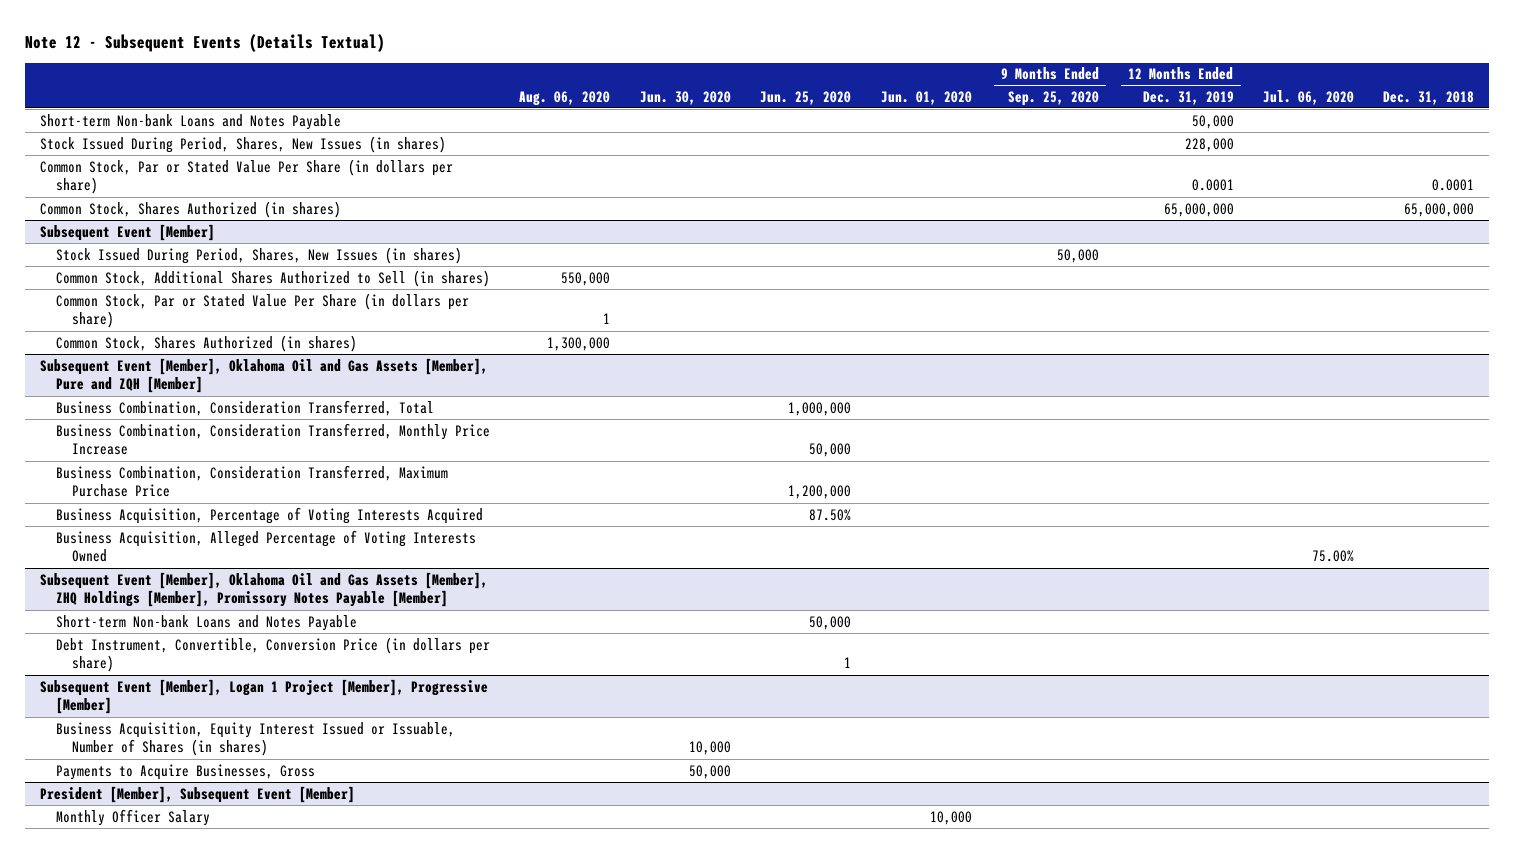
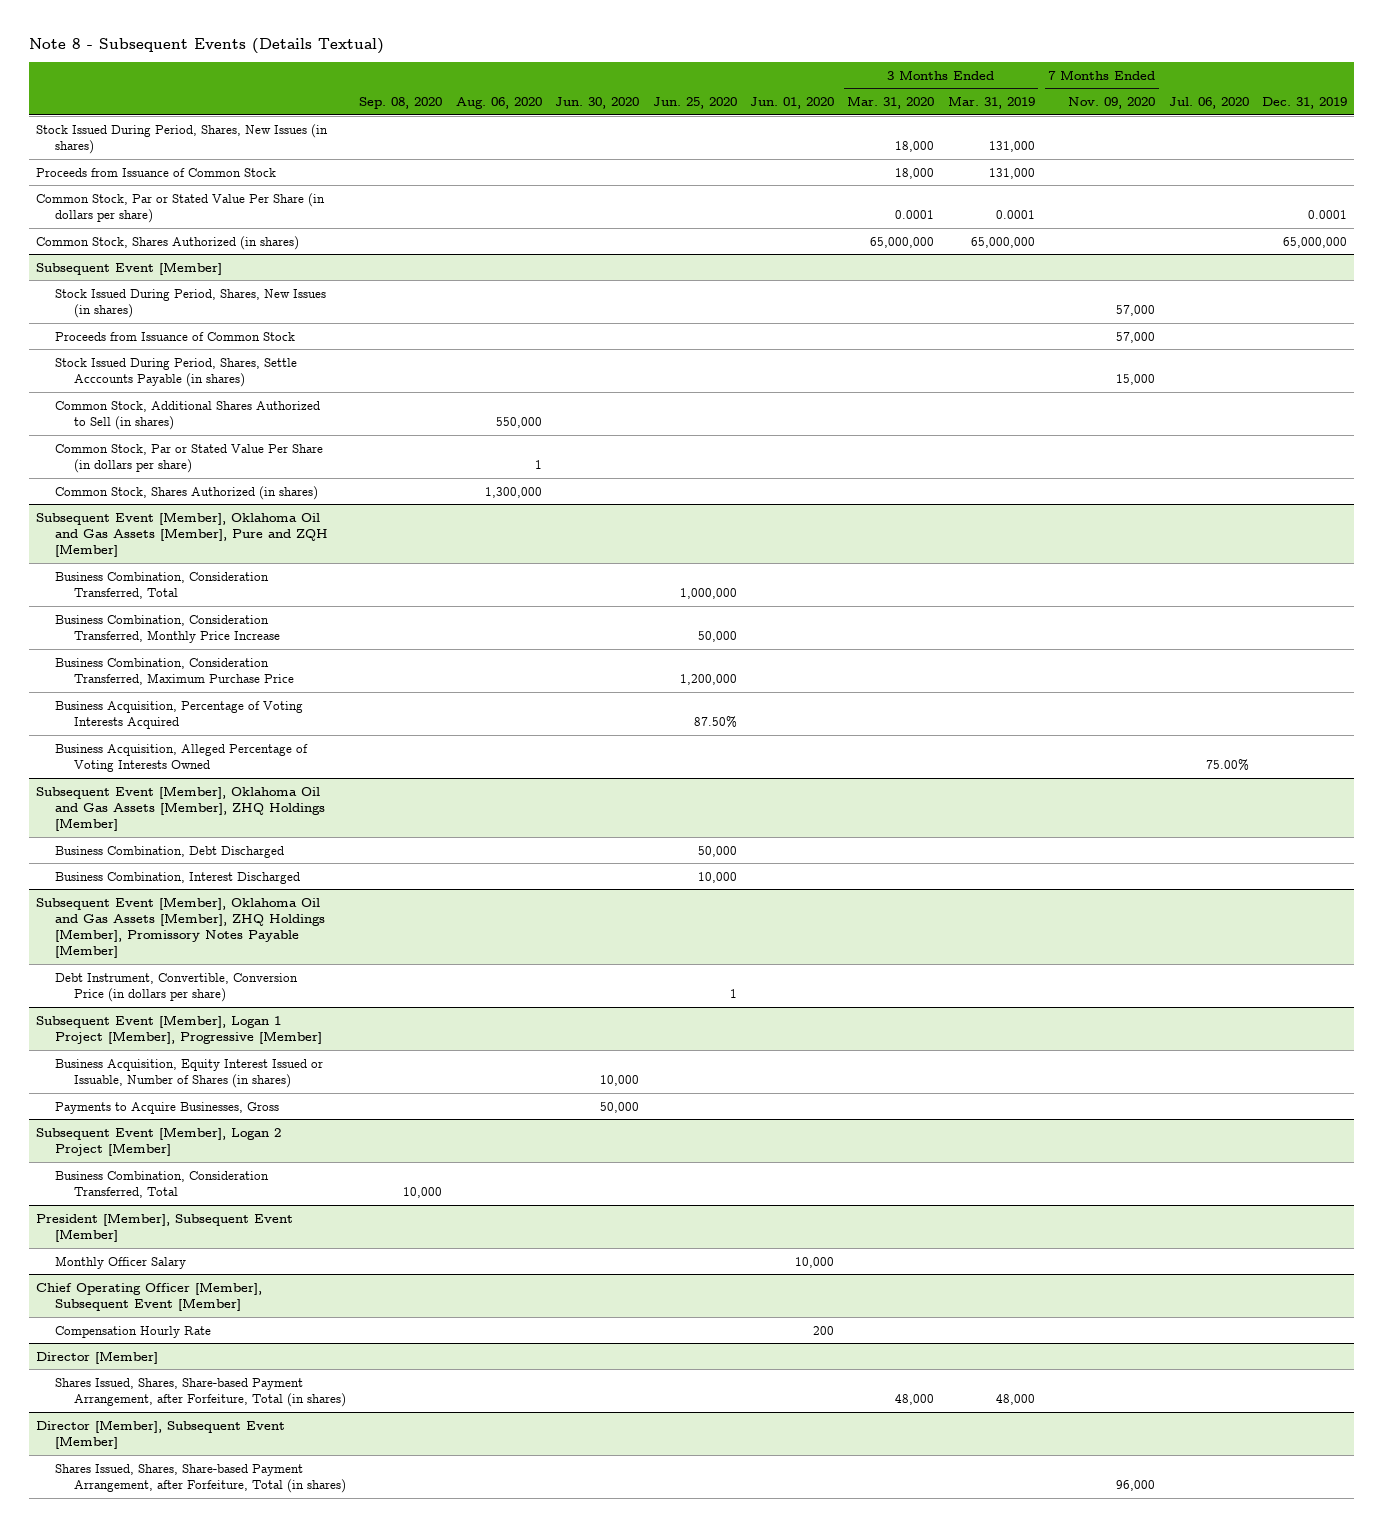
- Note 12 - Subsequent Events (Details Textual)
+ Note 8 - Subsequent Events (Details Textual)
- | Aug. 06, 2020 | Jun. 30, 2020 | Jun. 25, 2020 | Jun. 01, 2020 | 9 Months Ended Sep. 25, 2020 | 12 Months Ended Dec. 31, 2019 | Jul. 06, 2020 | Dec. 31, 2018
+ | Sep. 08, 2020 | Aug. 06, 2020 | Jun. 30, 2020 | Jun. 25, 2020 | Jun. 01, 2020 | 3 Months Ended Mar. 31, 2020 | 3 Months Ended Mar. 31, 2019 | 7 Months Ended Nov. 09, 2020 | Jul. 06, 2020 | Dec. 31, 2019
- Short-term Non-bank Loans and Notes Payable | | | | | | 50,000 | |
+ Proceeds from Issuance of Common Stock | | | | | | 18,000 | 131,000 | | |
@ Subsequent Event [Member]
+ Proceeds from Issuance of Common Stock | | | | | | | | 57,000 | |
+ Stock Issued During Period, Shares, Settle Acccounts Payable (in shares) | | | | | | | | 15,000 | |
+ Subsequent Event [Member], Oklahoma Oil and Gas Assets [Member], ZHQ Holdings [Member]
+ Business Combination, Debt Discharged | | | | 50,000 | | | | | |
+ Business Combination, Interest Discharged | | | | 10,000 | | | | | |
@ Subsequent Event [Member], Oklahoma Oil and Gas Assets [Member], ZHQ Holdings [Member], Promissory Notes Payable [Member]
- Short-term Non-bank Loans and Notes Payable | | | 50,000 | | | | |
+ Subsequent Event [Member], Logan 2 Project [Member]
+ Business Combination, Consideration Transferred, Total | 10,000 | | | | | | | | |
+ Chief Operating Officer [Member], Subsequent Event [Member]
+ Compensation Hourly Rate | | | | | 200 | | | | |
+ Director [Member]
+ Shares Issued, Shares, Share-based Payment Arrangement, after Forfeiture, Total (in shares) | | | | | | 48,000 | 48,000 | | |
+ Director [Member], Subsequent Event [Member]
+ Shares Issued, Shares, Share-based Payment Arrangement, after Forfeiture, Total (in shares) | | | | | | | | 96,000 | |

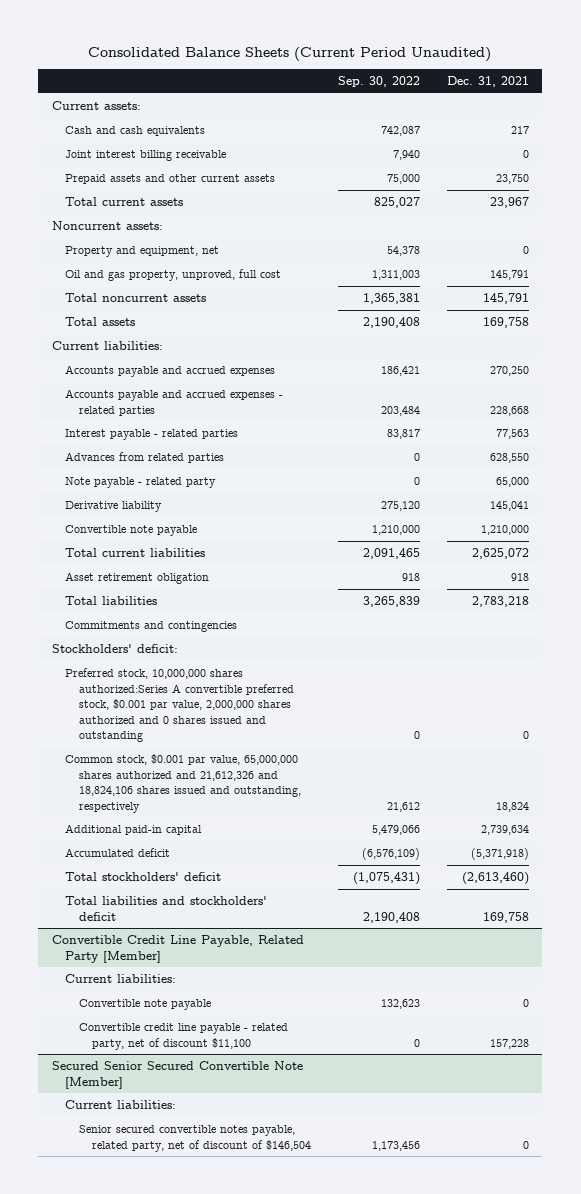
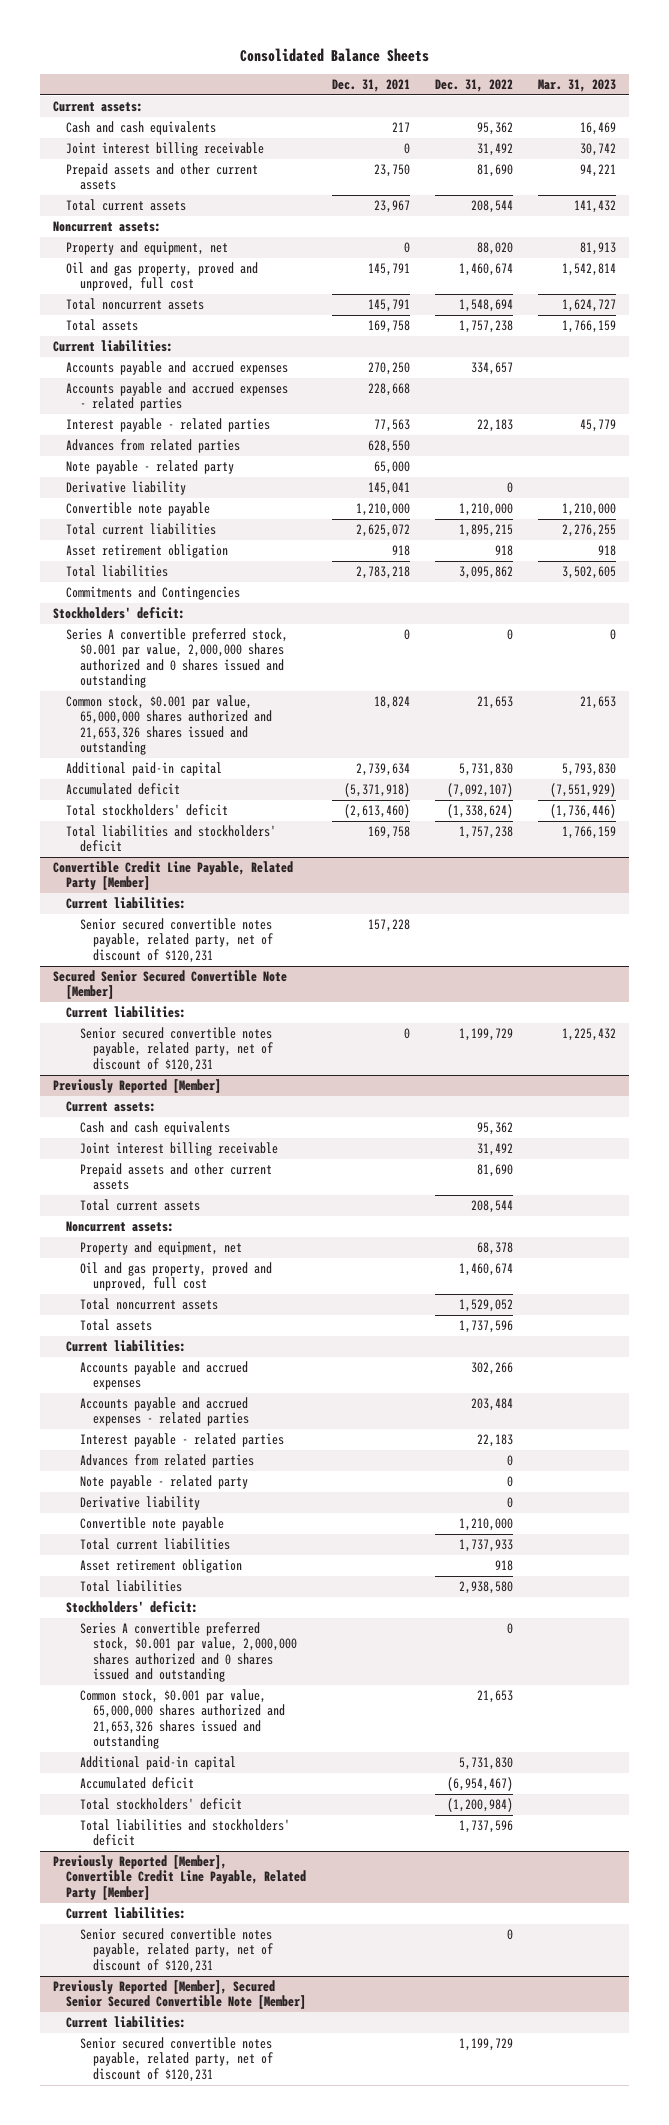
- Consolidated Balance Sheets (Current Period Unaudited)
+ Consolidated Balance Sheets
- | Sep. 30, 2022 | Dec. 31, 2021
+ | Dec. 31, 2021 | Dec. 31, 2022 | Mar. 31, 2023
- Oil and gas property, unproved, full cost | 1,311,003 | 145,791
+ Oil and gas property, proved and unproved, full cost | 145,791 | 1,460,674 | 1,542,814
- Commitments and contingencies
+ Commitments and Contingencies
- Preferred stock, 10,000,000 shares authorized:Series A convertible preferred stock, $0.001 par value, 2,000,000 shares authorized and 0 shares issued and outstanding | 0 | 0
- Common stock, $0.001 par value, 65,000,000 shares authorized and 21,612,326 and 18,824,106 shares issued and outstanding, respectively | 21,612 | 18,824
+ Series A convertible preferred stock, $0.001 par value, 2,000,000 shares authorized and 0 shares issued and outstanding | 0 | 0 | 0
+ Common stock, $0.001 par value, 65,000,000 shares authorized and 21,653,326 shares issued and outstanding | 18,824 | 21,653 | 21,653
@ Convertible Credit Line Payable, Related Party [Member]
- Convertible note payable | 132,623 | 0
- Convertible credit line payable - related party, net of discount $11,100 | 0 | 157,228
+ Senior secured convertible notes payable, related party, net of discount of $120,231 | 157,228 | |
@ Secured Senior Secured Convertible Note [Member]
- Senior secured convertible notes payable, related party, net of discount of $146,504 | 1,173,456 | 0
+ Senior secured convertible notes payable, related party, net of discount of $120,231 | 0 | 1,199,729 | 1,225,432
+ Previously Reported [Member]
+ Current assets:
+ Cash and cash equivalents | | 95,362 |
+ Joint interest billing receivable | | 31,492 |
+ Prepaid assets and other current assets | | 81,690 |
+ Total current assets | | 208,544 |
+ Noncurrent assets:
+ Property and equipment, net | | 68,378 |
+ Oil and gas property, proved and unproved, full cost | | 1,460,674 |
+ Total noncurrent assets | | 1,529,052 |
+ Total assets | | 1,737,596 |
+ Current liabilities:
+ Accounts payable and accrued expenses | | 302,266 |
+ Accounts payable and accrued expenses - related parties | | 203,484 |
+ Interest payable - related parties | | 22,183 |
+ Advances from related parties | | 0 |
+ Note payable - related party | | 0 |
+ Derivative liability | | 0 |
+ Convertible note payable | | 1,210,000 |
+ Total current liabilities | | 1,737,933 |
+ Asset retirement obligation | | 918 |
+ Total liabilities | | 2,938,580 |
+ Stockholders' deficit:
+ Series A convertible preferred stock, $0.001 par value, 2,000,000 shares authorized and 0 shares issued and outstanding | | 0 |
+ Common stock, $0.001 par value, 65,000,000 shares authorized and 21,653,326 shares issued and outstanding | | 21,653 |
+ Additional paid-in capital | | 5,731,830 |
+ Accumulated deficit | | (6,954,467) |
+ Total stockholders' deficit | | (1,200,984) |
+ Total liabilities and stockholders' deficit | | 1,737,596 |
+ Previously Reported [Member], Convertible Credit Line Payable, Related Party [Member]
+ Current liabilities:
+ Senior secured convertible notes payable, related party, net of discount of $120,231 | | 0 |
+ Previously Reported [Member], Secured Senior Secured Convertible Note [Member]
+ Current liabilities:
+ Senior secured convertible notes payable, related party, net of discount of $120,231 | | 1,199,729 |

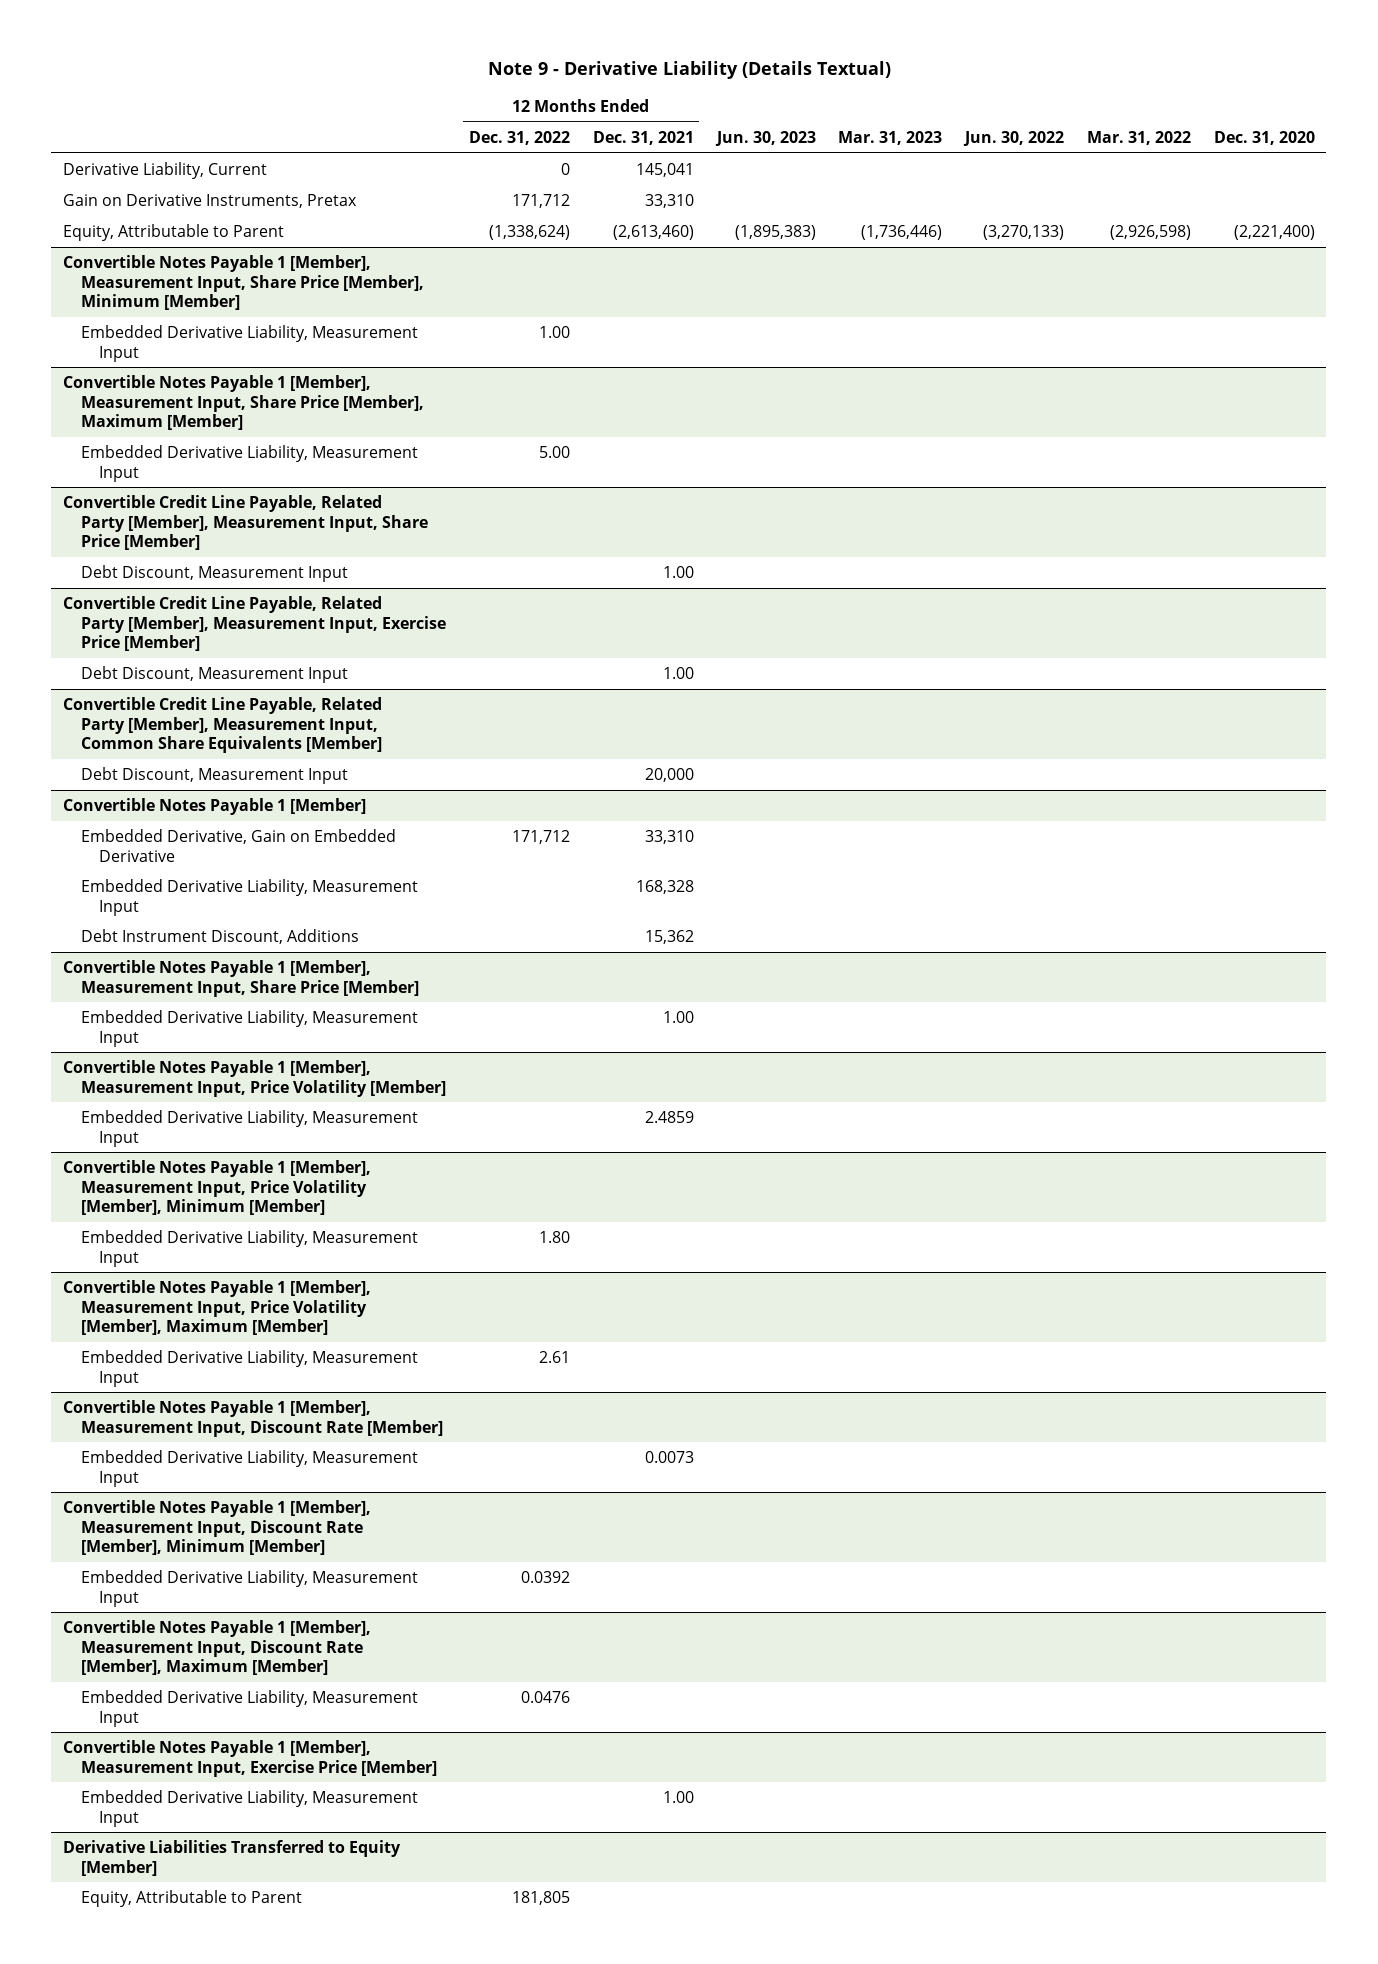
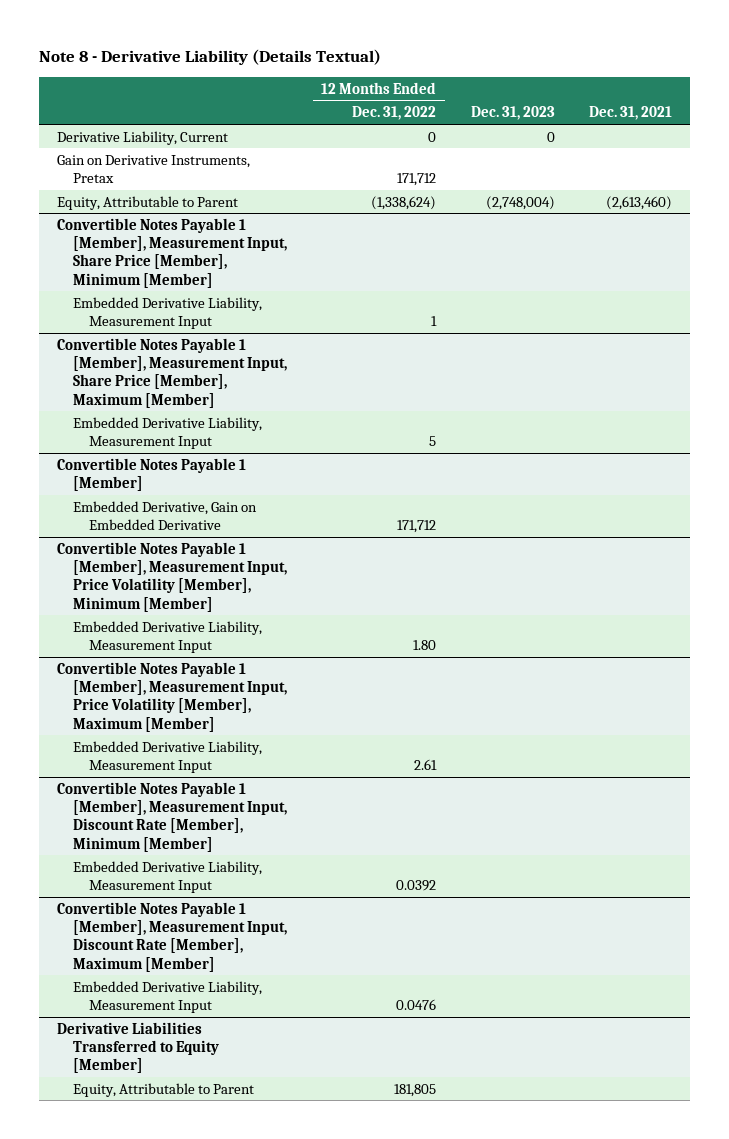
- Note 9 - Derivative Liability (Details Textual)
+ Note 8 - Derivative Liability (Details Textual)
- | 12 Months Ended Dec. 31, 2022 | 12 Months Ended Dec. 31, 2021 | Jun. 30, 2023 | Mar. 31, 2023 | Jun. 30, 2022 | Mar. 31, 2022 | Dec. 31, 2020
+ | 12 Months Ended Dec. 31, 2022 | Dec. 31, 2023 | Dec. 31, 2021
@ Convertible Notes Payable 1 [Member], Measurement Input, Share Price [Member], Minimum [Member]
- Embedded Derivative Liability, Measurement Input | 1.00 | | | | | |
+ Embedded Derivative Liability, Measurement Input | 1 | |
@ Convertible Notes Payable 1 [Member], Measurement Input, Share Price [Member], Maximum [Member]
- Embedded Derivative Liability, Measurement Input | 5.00 | | | | | |
- Convertible Credit Line Payable, Related Party [Member], Measurement Input, Share Price [Member]
- Debt Discount, Measurement Input | | 1.00 | | | | |
- Convertible Credit Line Payable, Related Party [Member], Measurement Input, Exercise Price [Member]
- Debt Discount, Measurement Input | | 1.00 | | | | |
- Convertible Credit Line Payable, Related Party [Member], Measurement Input, Common Share Equivalents [Member]
- Debt Discount, Measurement Input | | 20,000 | | | | |
@ Convertible Notes Payable 1 [Member], Measurement Input, Share Price [Member], Maximum [Member]
+ Embedded Derivative Liability, Measurement Input | 5 | |
@ Convertible Notes Payable 1 [Member]
- Embedded Derivative Liability, Measurement Input | | 168,328 | | | | |
- Debt Instrument Discount, Additions | | 15,362 | | | | |
- Convertible Notes Payable 1 [Member], Measurement Input, Share Price [Member]
- Embedded Derivative Liability, Measurement Input | | 1.00 | | | | |
- Convertible Notes Payable 1 [Member], Measurement Input, Price Volatility [Member]
- Embedded Derivative Liability, Measurement Input | | 2.4859 | | | | |
- Convertible Notes Payable 1 [Member], Measurement Input, Discount Rate [Member]
- Embedded Derivative Liability, Measurement Input | | 0.0073 | | | | |
- Convertible Notes Payable 1 [Member], Measurement Input, Exercise Price [Member]
- Embedded Derivative Liability, Measurement Input | | 1.00 | | | | |

